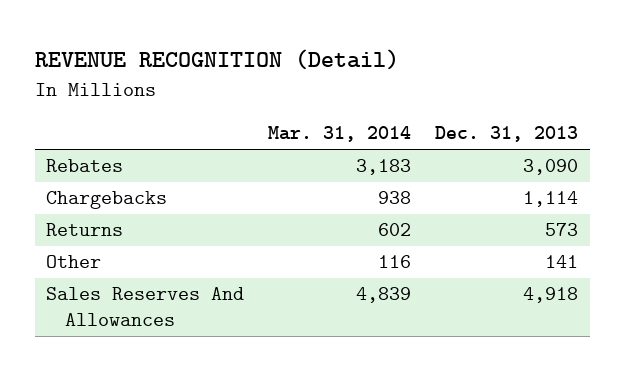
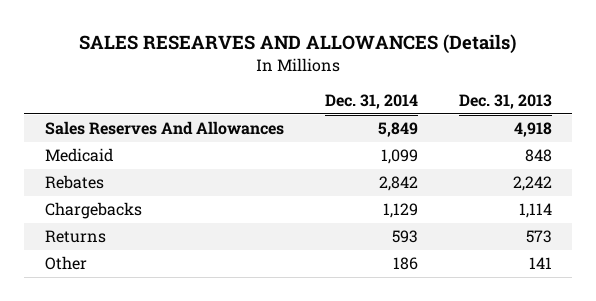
- REVENUE RECOGNITION (Detail)
+ SALES RESEARVES AND ALLOWANCES (Details)
- | Mar. 31, 2014 | Dec. 31, 2013
+ | Dec. 31, 2014 | Dec. 31, 2013
- Rebates | 3,183 | 3,090
moved up: Sales Reserves And Allowances | 5,849 | 4,918
+ Medicaid | 1,099 | 848
+ Rebates | 2,842 | 2,242

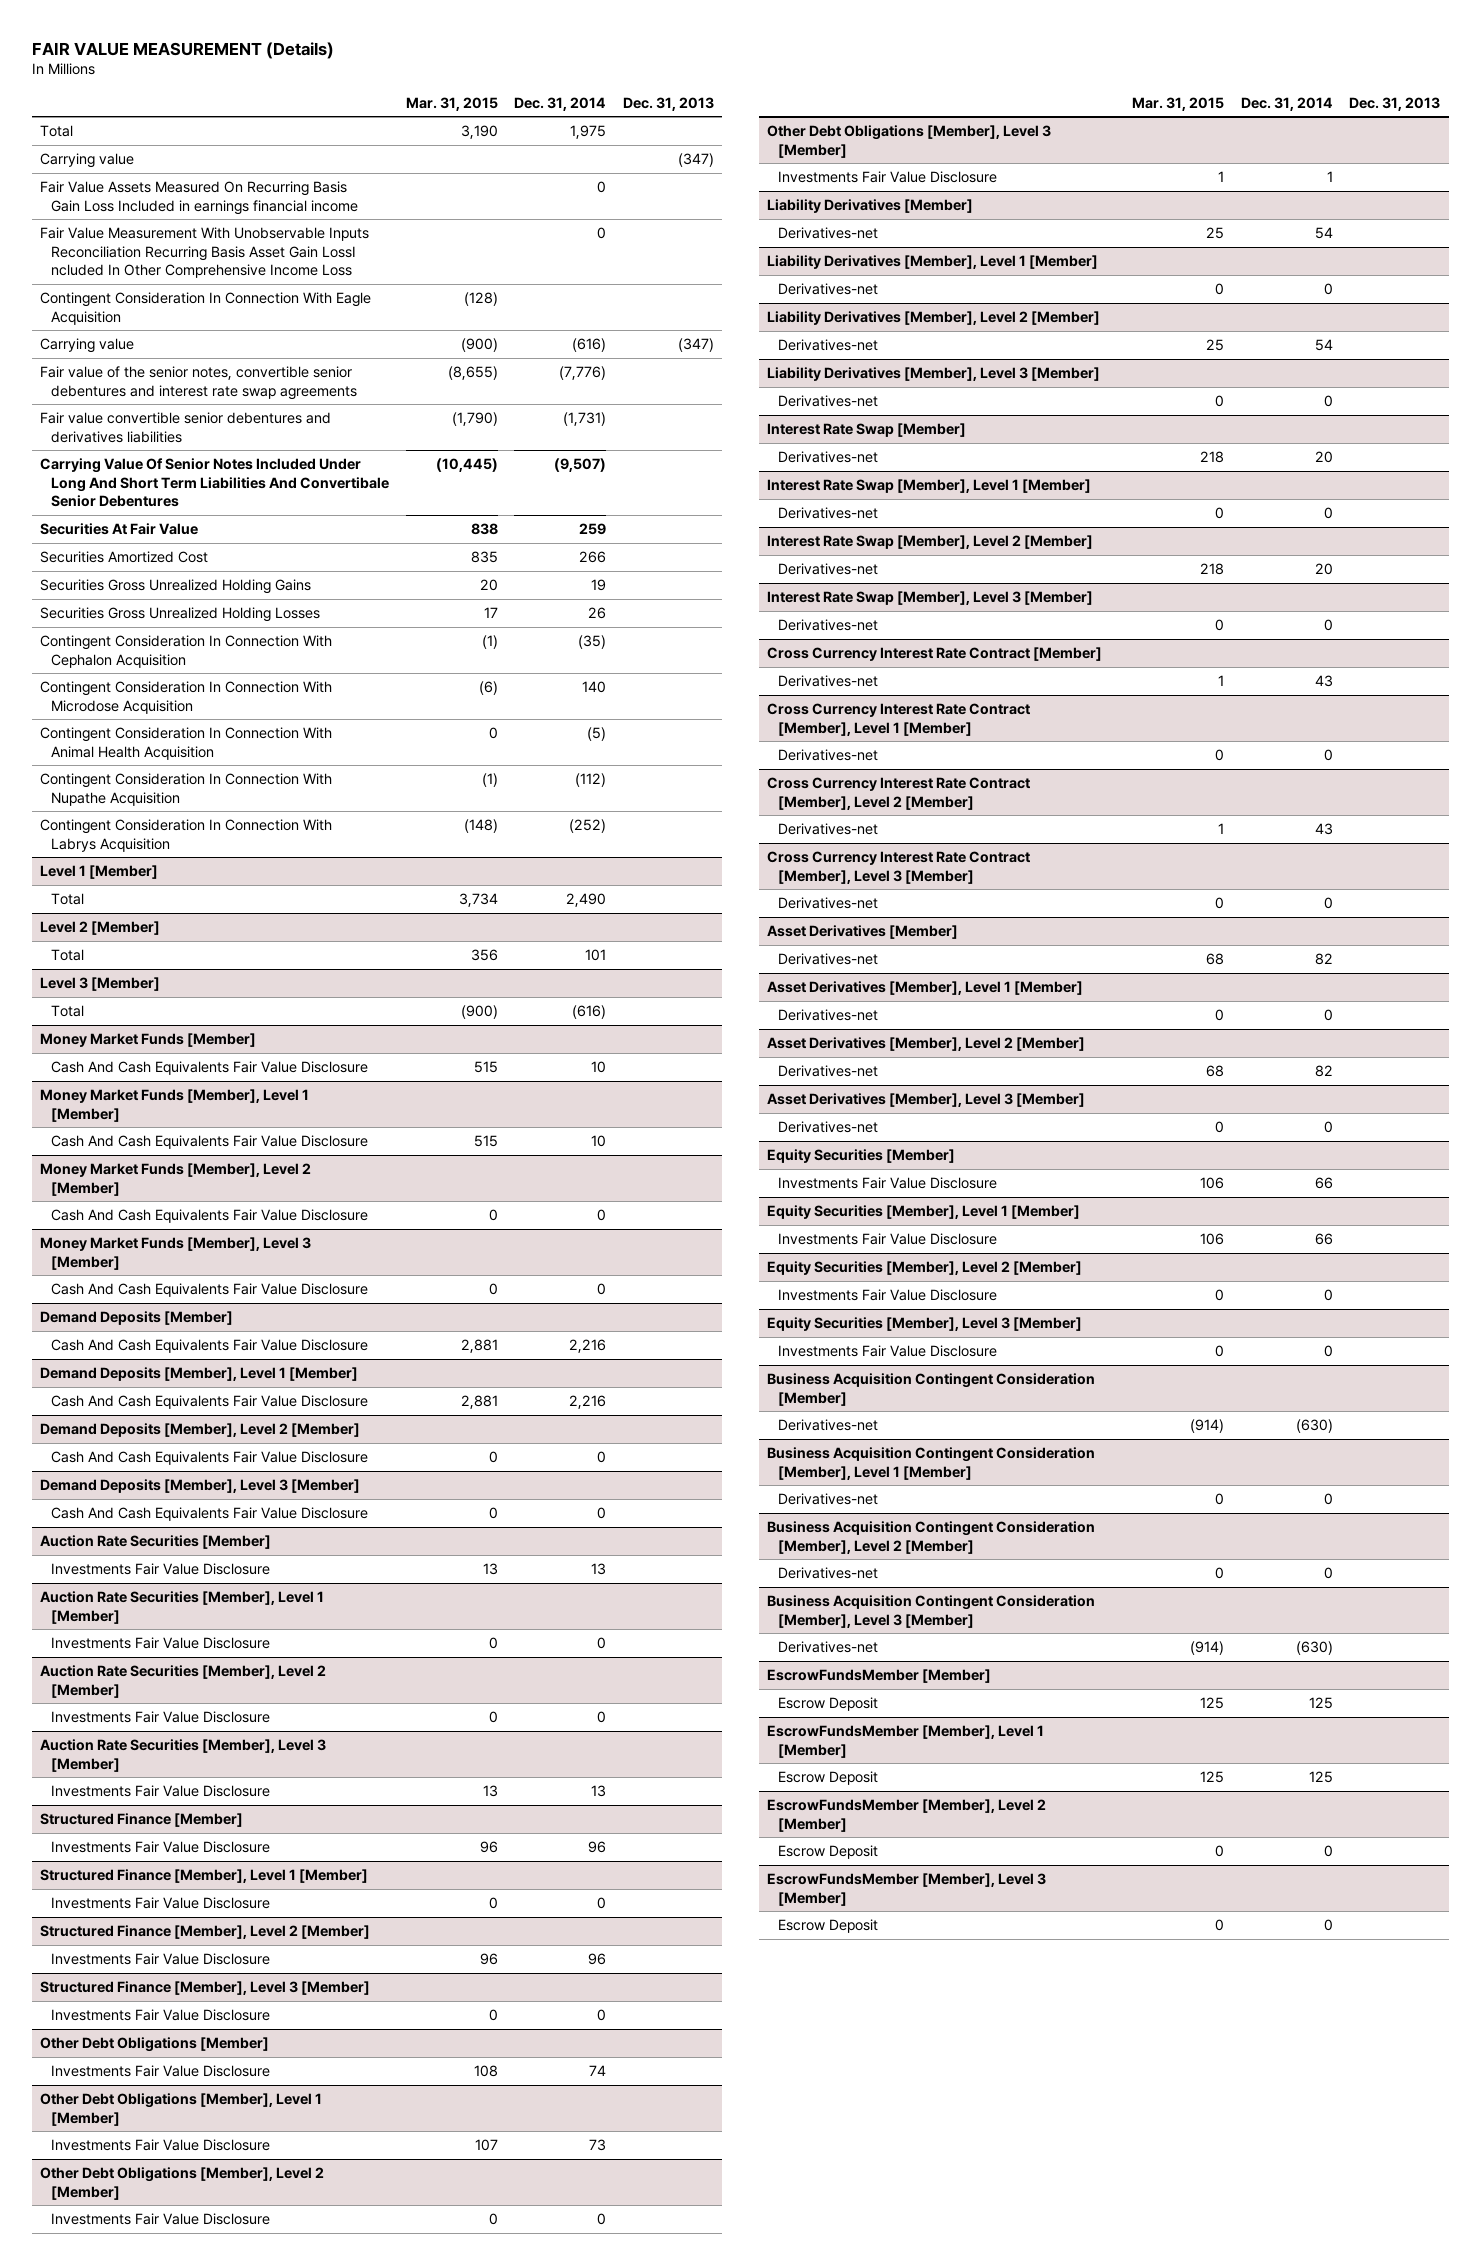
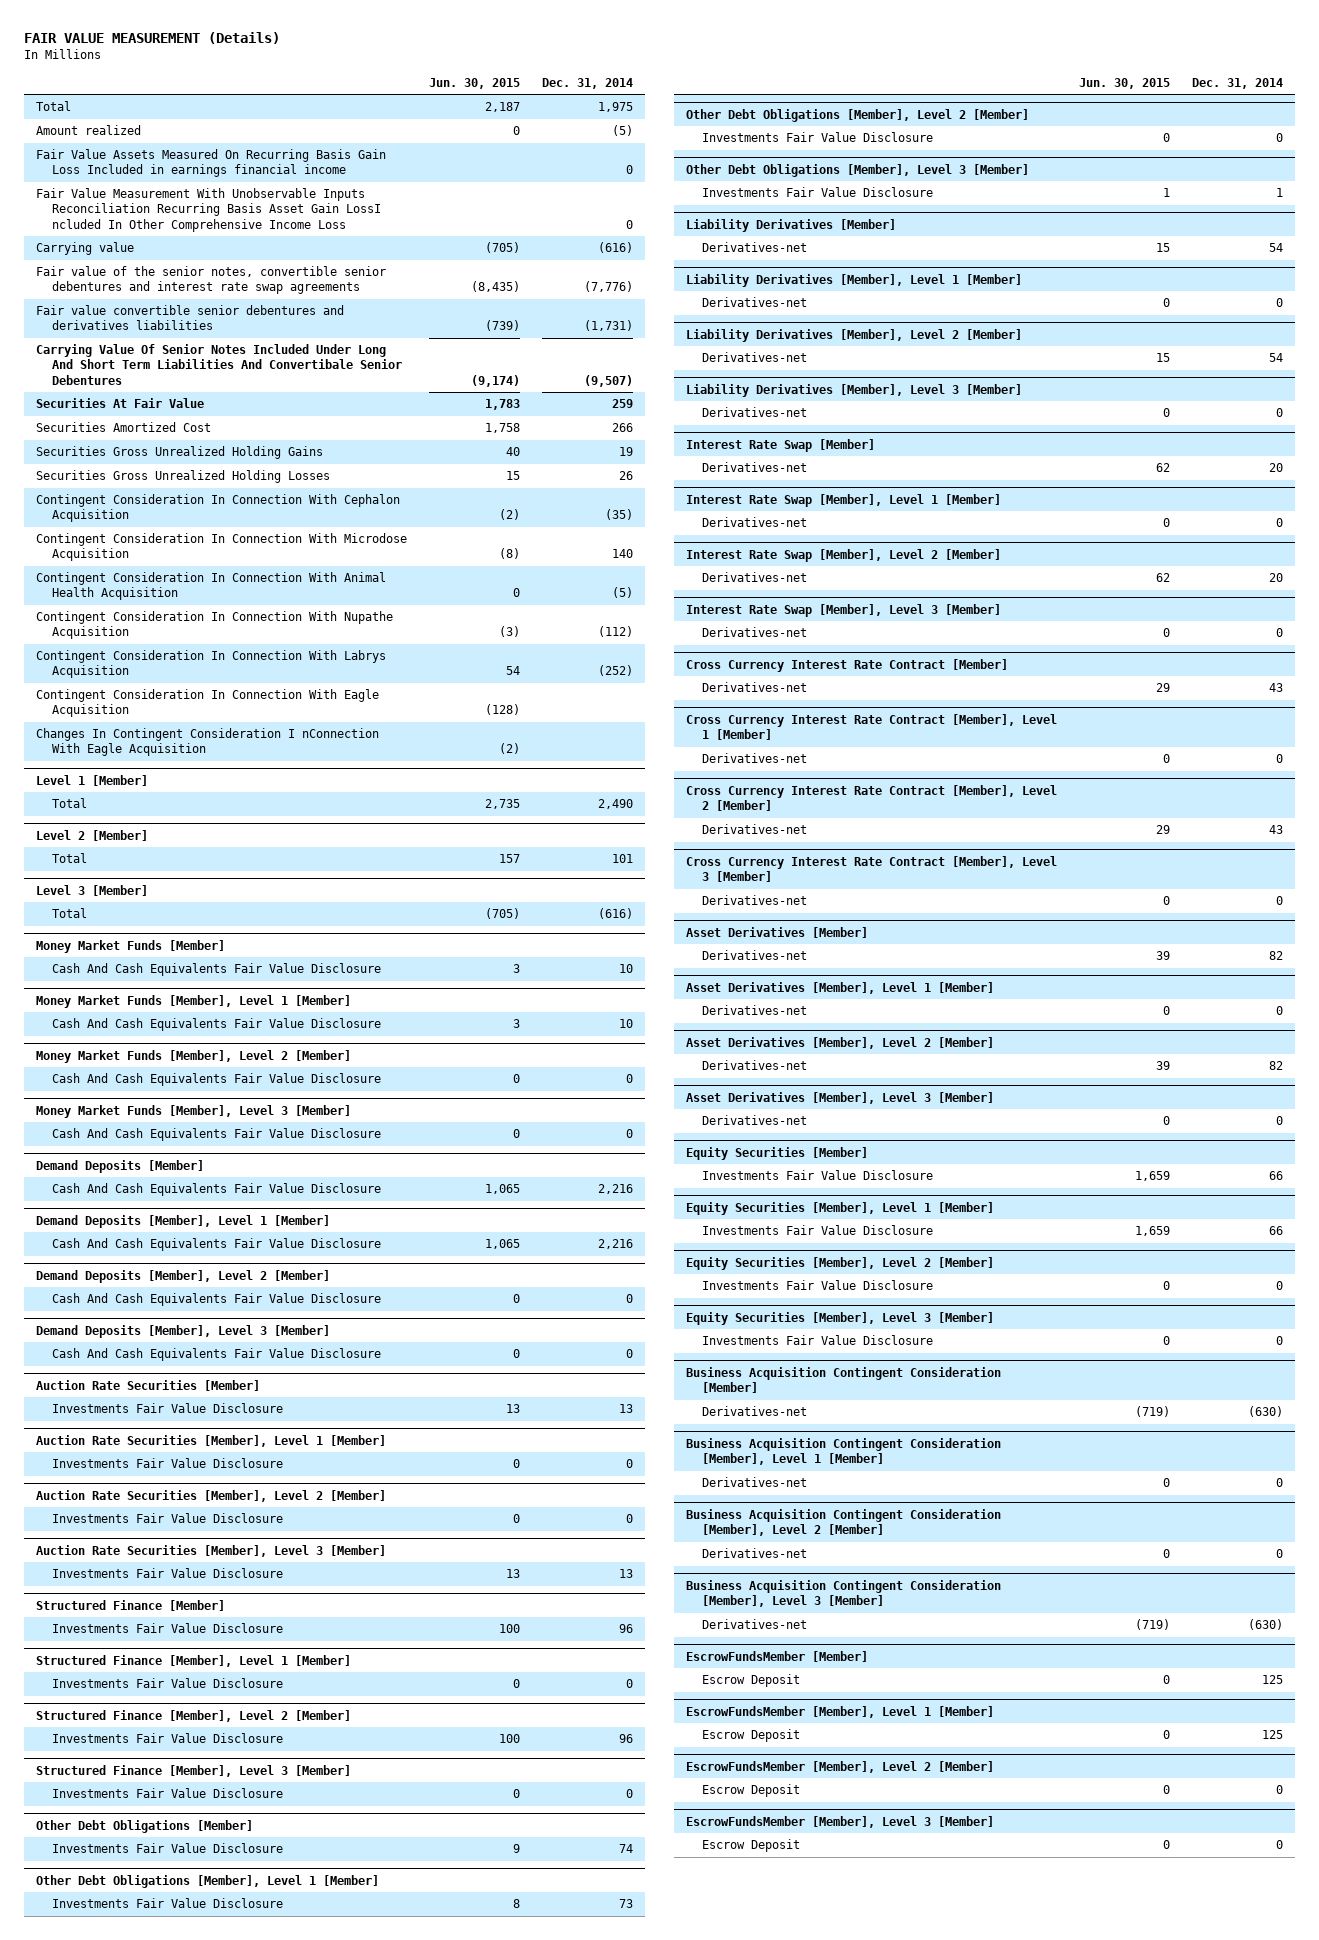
- | Mar. 31, 2015 | Dec. 31, 2014 | Dec. 31, 2013
+ | Jun. 30, 2015 | Dec. 31, 2014
- Carrying value | | | (347)
+ Amount realized | 0 | (5)
moved down: Contingent Consideration In Connection With Eagle Acquisition | (128) |
+ Changes In Contingent Consideration I nConnection With Eagle Acquisition | (2) |

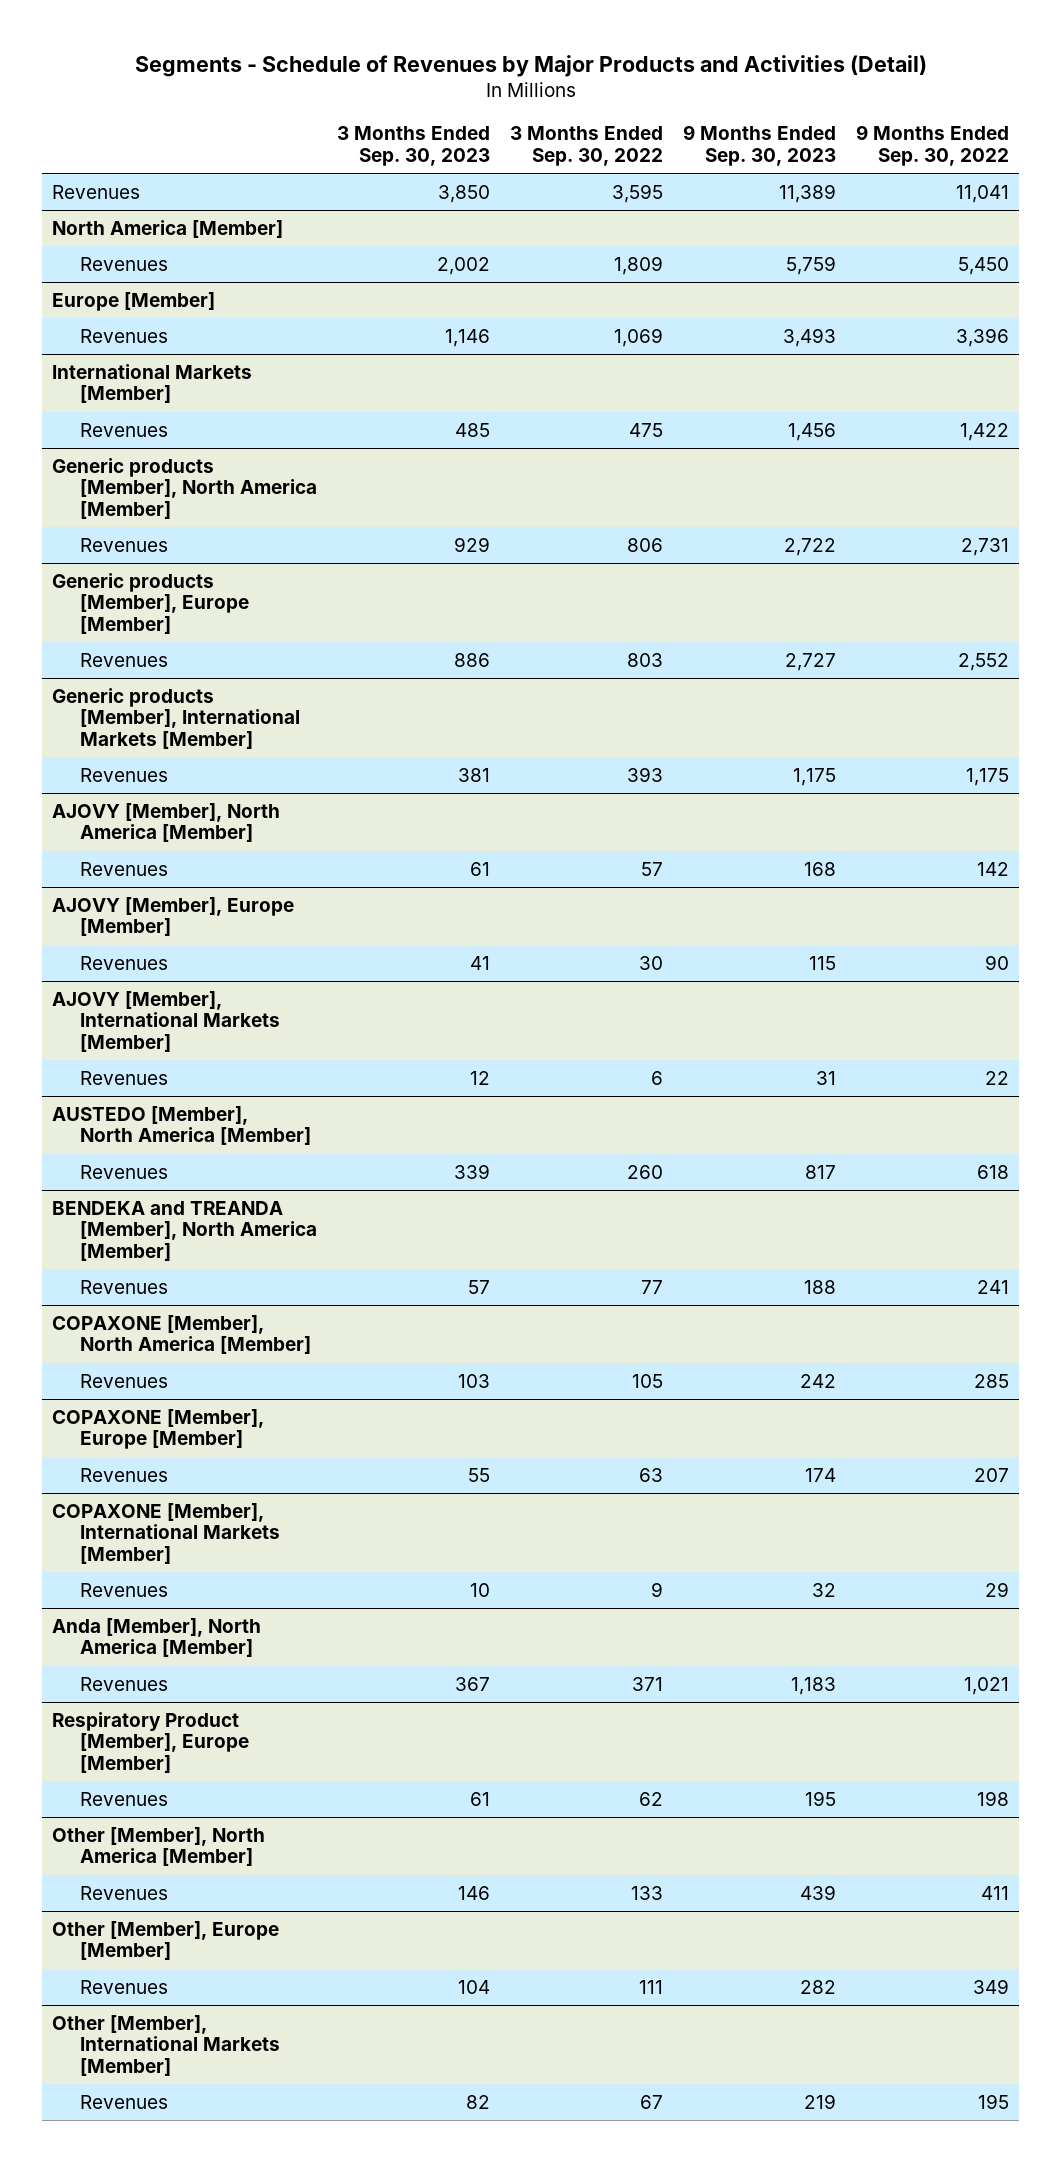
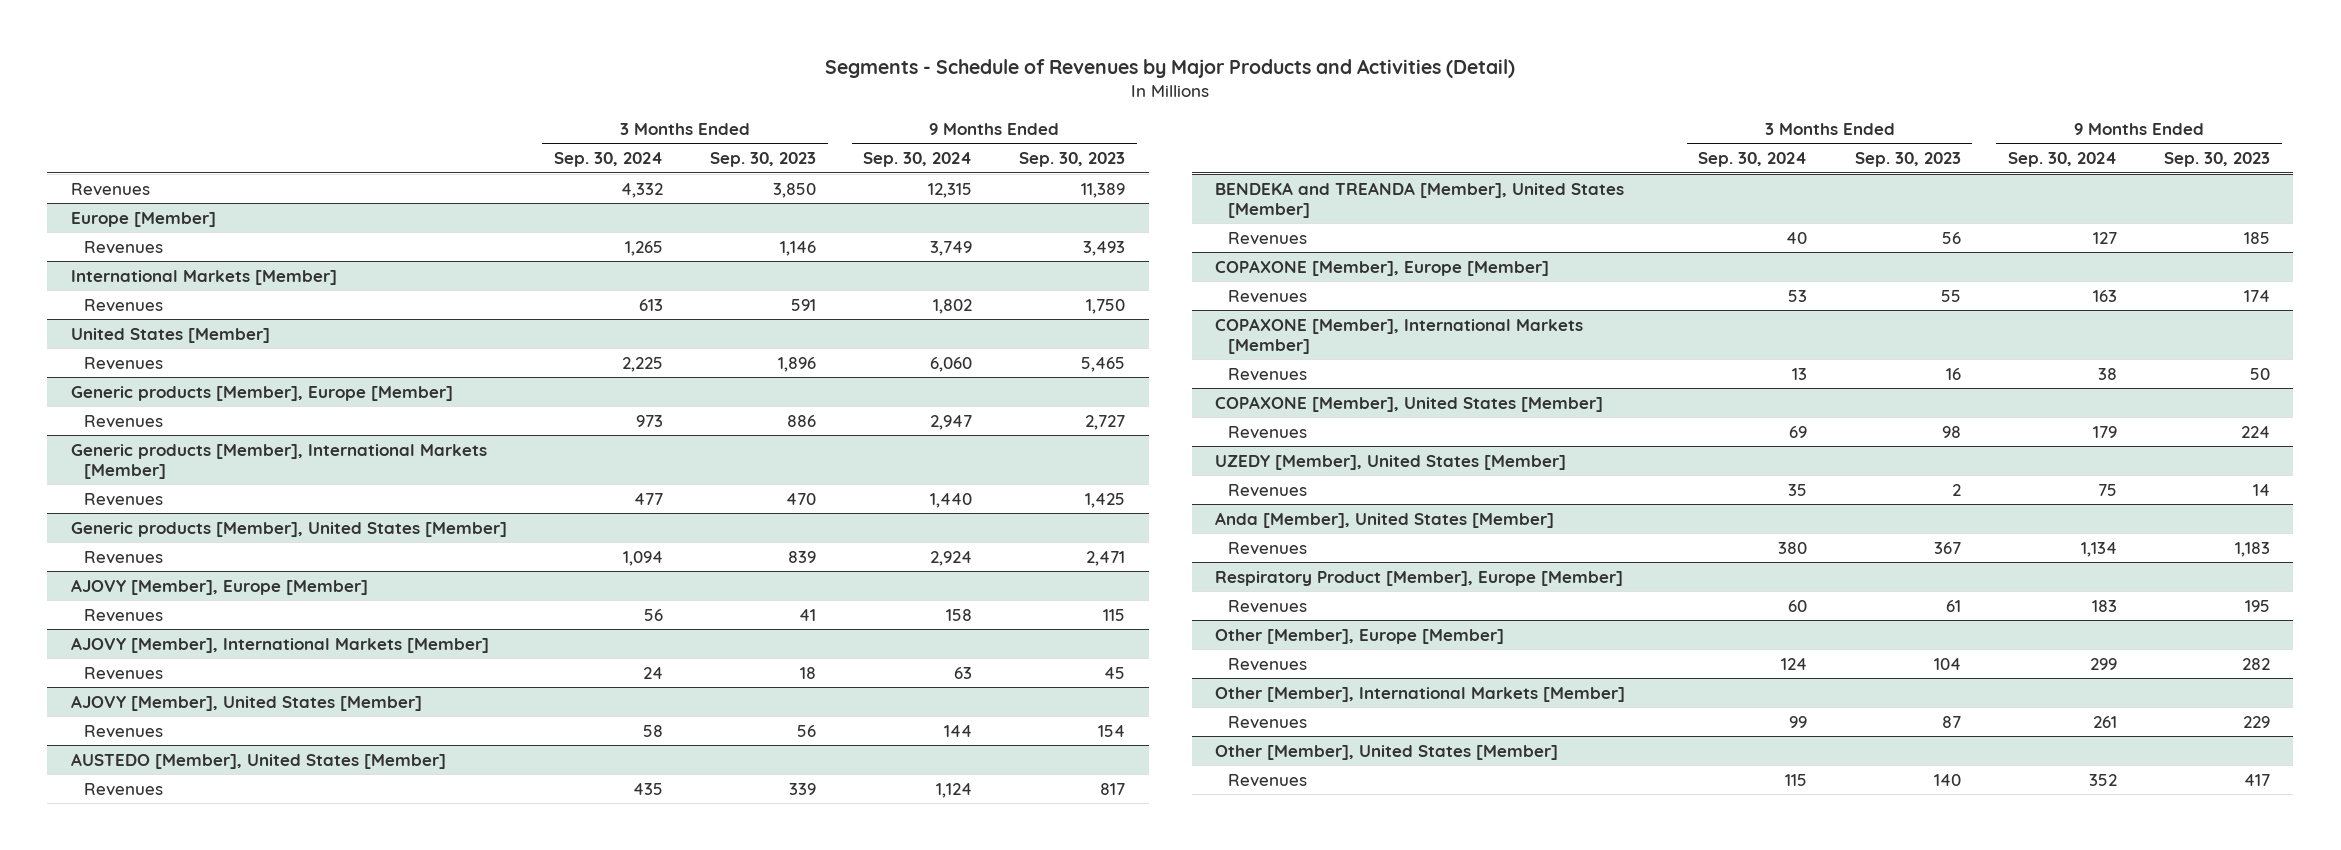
- | 3 Months Ended Sep. 30, 2023 | 3 Months Ended Sep. 30, 2022 | 9 Months Ended Sep. 30, 2023 | 9 Months Ended Sep. 30, 2022
+ | 3 Months Ended Sep. 30, 2024 | 3 Months Ended Sep. 30, 2023 | 9 Months Ended Sep. 30, 2024 | 9 Months Ended Sep. 30, 2023
- North America [Member]
- Revenues | 2,002 | 1,809 | 5,759 | 5,450
@ International Markets [Member]
- Revenues | 485 | 475 | 1,456 | 1,422
- Generic products [Member], North America [Member]
- Revenues | 929 | 806 | 2,722 | 2,731
@ International Markets [Member]
+ Revenues | 613 | 591 | 1,802 | 1,750
+ United States [Member]
+ Revenues | 2,225 | 1,896 | 6,060 | 5,465
@ Generic products [Member], International Markets [Member]
- Revenues | 381 | 393 | 1,175 | 1,175
- AJOVY [Member], North America [Member]
- Revenues | 61 | 57 | 168 | 142
@ Generic products [Member], International Markets [Member]
+ Revenues | 477 | 470 | 1,440 | 1,425
+ Generic products [Member], United States [Member]
+ Revenues | 1,094 | 839 | 2,924 | 2,471
@ AJOVY [Member], International Markets [Member]
- Revenues | 12 | 6 | 31 | 22
- AUSTEDO [Member], North America [Member]
@ AJOVY [Member], International Markets [Member]
+ Revenues | 24 | 18 | 63 | 45
+ AJOVY [Member], United States [Member]
+ Revenues | 58 | 56 | 144 | 154
+ AUSTEDO [Member], United States [Member]
- BENDEKA and TREANDA [Member], North America [Member]
- Revenues | 57 | 77 | 188 | 241
- COPAXONE [Member], North America [Member]
- Revenues | 103 | 105 | 242 | 285
+ BENDEKA and TREANDA [Member], United States [Member]
+ Revenues | 40 | 56 | 127 | 185
@ COPAXONE [Member], International Markets [Member]
- Revenues | 10 | 9 | 32 | 29
- Anda [Member], North America [Member]
@ COPAXONE [Member], International Markets [Member]
+ Revenues | 13 | 16 | 38 | 50
+ COPAXONE [Member], United States [Member]
+ Revenues | 69 | 98 | 179 | 224
+ UZEDY [Member], United States [Member]
+ Revenues | 35 | 2 | 75 | 14
+ Anda [Member], United States [Member]
- Other [Member], North America [Member]
- Revenues | 146 | 133 | 439 | 411
@ Other [Member], International Markets [Member]
- Revenues | 82 | 67 | 219 | 195
+ Revenues | 99 | 87 | 261 | 229
+ Other [Member], United States [Member]
+ Revenues | 115 | 140 | 352 | 417

